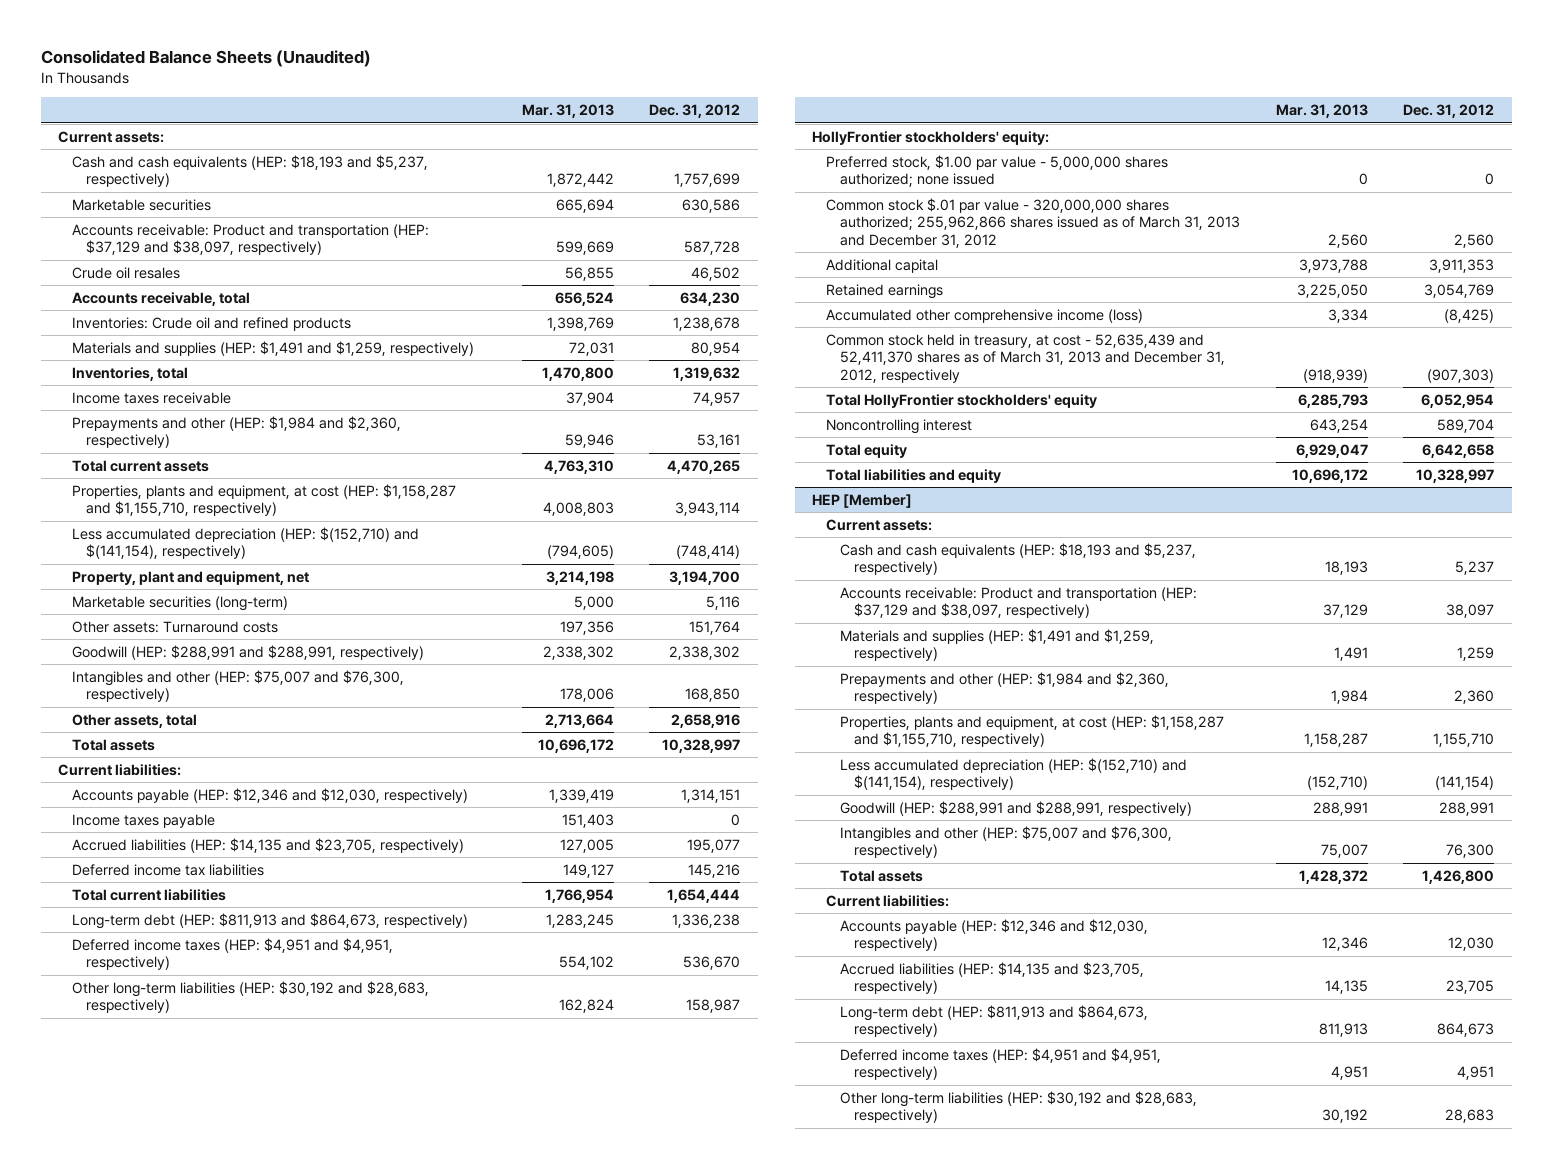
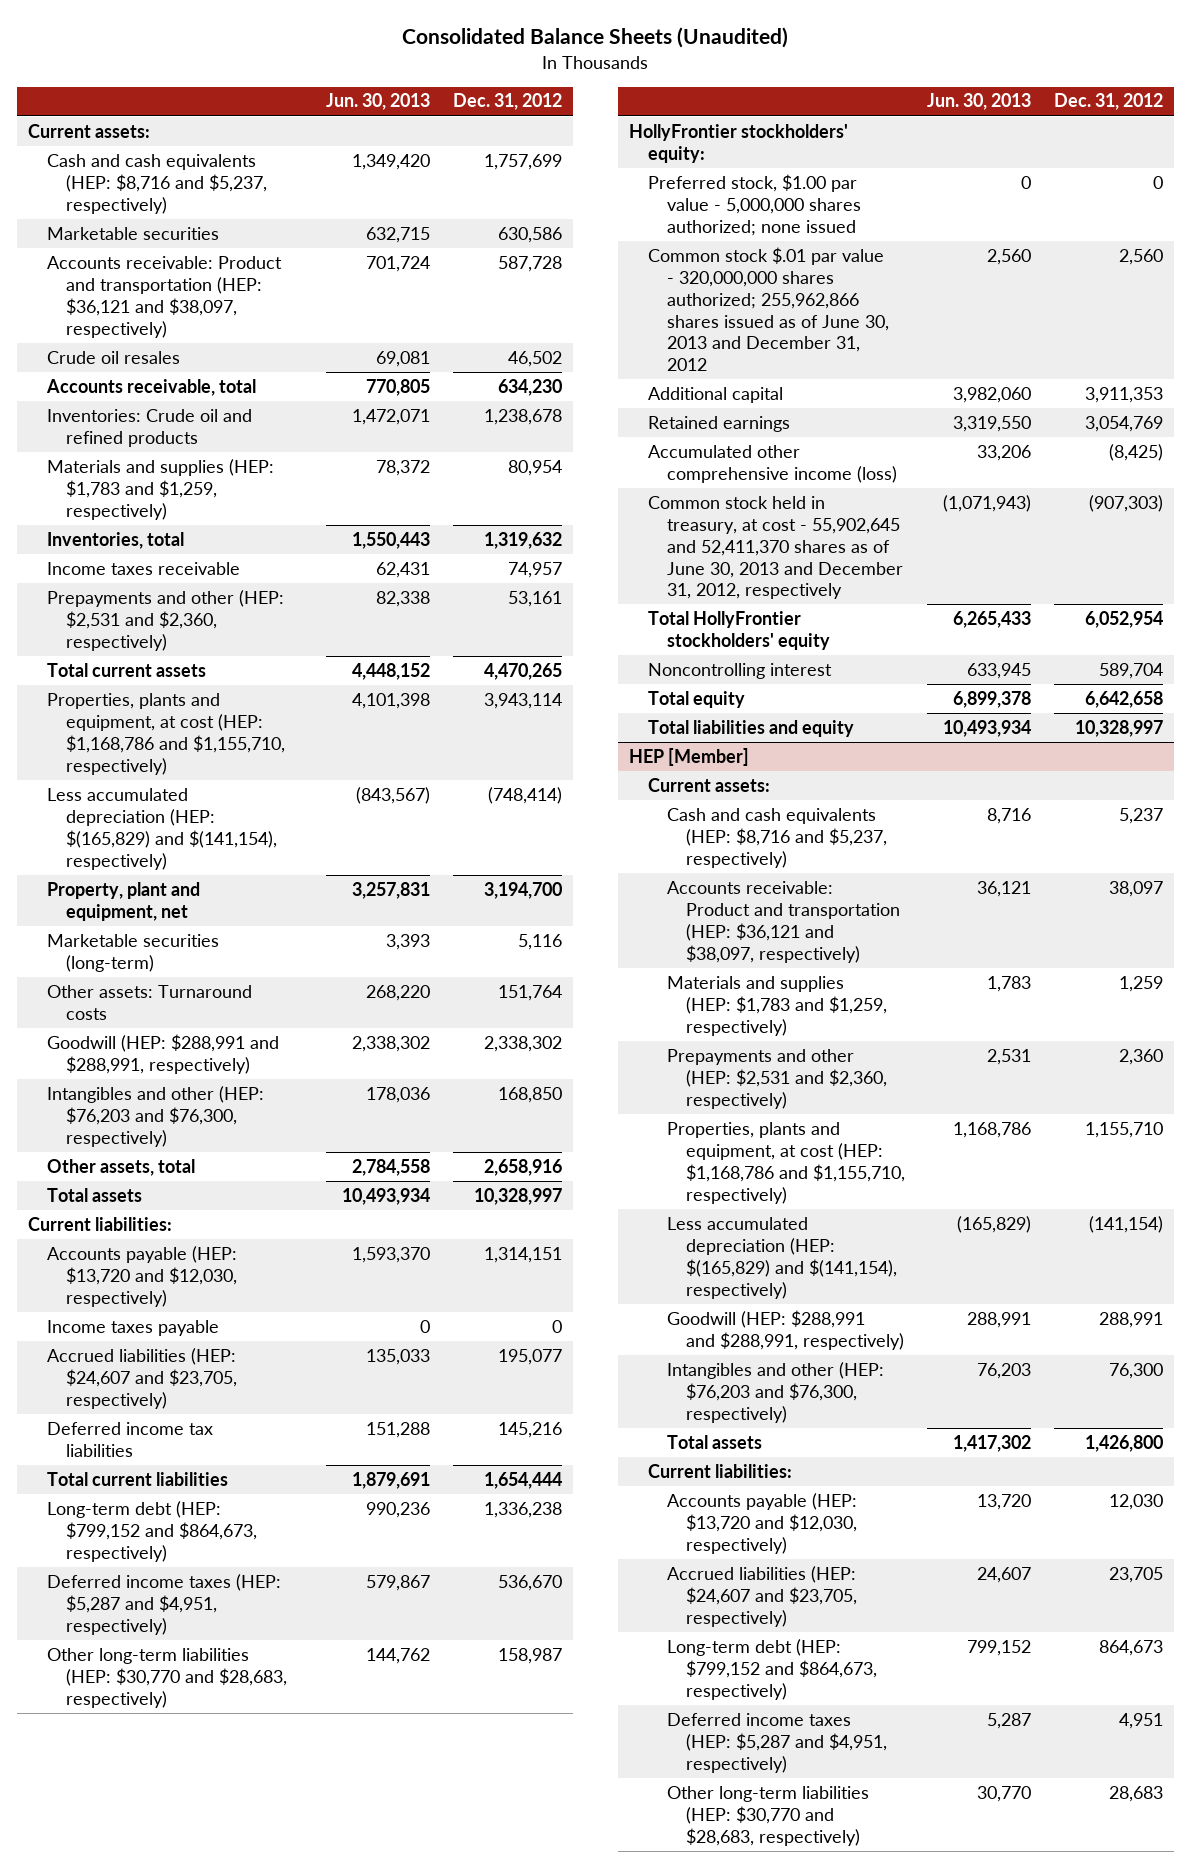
- | Mar. 31, 2013 | Dec. 31, 2012
+ | Jun. 30, 2013 | Dec. 31, 2012
- Cash and cash equivalents (HEP: $18,193 and $5,237, respectively) | 1,872,442 | 1,757,699
+ Cash and cash equivalents (HEP: $8,716 and $5,237, respectively) | 1,349,420 | 1,757,699
- Accounts receivable: Product and transportation (HEP: $37,129 and $38,097, respectively) | 599,669 | 587,728
+ Accounts receivable: Product and transportation (HEP: $36,121 and $38,097, respectively) | 701,724 | 587,728
- Materials and supplies (HEP: $1,491 and $1,259, respectively) | 72,031 | 80,954
+ Materials and supplies (HEP: $1,783 and $1,259, respectively) | 78,372 | 80,954
- Prepayments and other (HEP: $1,984 and $2,360, respectively) | 59,946 | 53,161
+ Prepayments and other (HEP: $2,531 and $2,360, respectively) | 82,338 | 53,161
- Properties, plants and equipment, at cost (HEP: $1,158,287 and $1,155,710, respectively) | 4,008,803 | 3,943,114
- Less accumulated depreciation (HEP: $(152,710) and $(141,154), respectively) | (794,605) | (748,414)
+ Properties, plants and equipment, at cost (HEP: $1,168,786 and $1,155,710, respectively) | 4,101,398 | 3,943,114
+ Less accumulated depreciation (HEP: $(165,829) and $(141,154), respectively) | (843,567) | (748,414)
- Intangibles and other (HEP: $75,007 and $76,300, respectively) | 178,006 | 168,850
+ Intangibles and other (HEP: $76,203 and $76,300, respectively) | 178,036 | 168,850
- Accounts payable (HEP: $12,346 and $12,030, respectively) | 1,339,419 | 1,314,151
+ Accounts payable (HEP: $13,720 and $12,030, respectively) | 1,593,370 | 1,314,151
- Accrued liabilities (HEP: $14,135 and $23,705, respectively) | 127,005 | 195,077
+ Accrued liabilities (HEP: $24,607 and $23,705, respectively) | 135,033 | 195,077
- Long-term debt (HEP: $811,913 and $864,673, respectively) | 1,283,245 | 1,336,238
- Deferred income taxes (HEP: $4,951 and $4,951, respectively) | 554,102 | 536,670
- Other long-term liabilities (HEP: $30,192 and $28,683, respectively) | 162,824 | 158,987
+ Long-term debt (HEP: $799,152 and $864,673, respectively) | 990,236 | 1,336,238
+ Deferred income taxes (HEP: $5,287 and $4,951, respectively) | 579,867 | 536,670
+ Other long-term liabilities (HEP: $30,770 and $28,683, respectively) | 144,762 | 158,987
- Common stock $.01 par value - 320,000,000 shares authorized; 255,962,866 shares issued as of March 31, 2013 and December 31, 2012 | 2,560 | 2,560
+ Common stock $.01 par value - 320,000,000 shares authorized; 255,962,866 shares issued as of June 30, 2013 and December 31, 2012 | 2,560 | 2,560
- Common stock held in treasury, at cost - 52,635,439 and 52,411,370 shares as of March 31, 2013 and December 31, 2012, respectively | (918,939) | (907,303)
+ Common stock held in treasury, at cost - 55,902,645 and 52,411,370 shares as of June 30, 2013 and December 31, 2012, respectively | (1,071,943) | (907,303)
@ HEP [Member]
- Cash and cash equivalents (HEP: $18,193 and $5,237, respectively) | 18,193 | 5,237
- Accounts receivable: Product and transportation (HEP: $37,129 and $38,097, respectively) | 37,129 | 38,097
- Materials and supplies (HEP: $1,491 and $1,259, respectively) | 1,491 | 1,259
- Prepayments and other (HEP: $1,984 and $2,360, respectively) | 1,984 | 2,360
- Properties, plants and equipment, at cost (HEP: $1,158,287 and $1,155,710, respectively) | 1,158,287 | 1,155,710
- Less accumulated depreciation (HEP: $(152,710) and $(141,154), respectively) | (152,710) | (141,154)
+ Cash and cash equivalents (HEP: $8,716 and $5,237, respectively) | 8,716 | 5,237
+ Accounts receivable: Product and transportation (HEP: $36,121 and $38,097, respectively) | 36,121 | 38,097
+ Materials and supplies (HEP: $1,783 and $1,259, respectively) | 1,783 | 1,259
+ Prepayments and other (HEP: $2,531 and $2,360, respectively) | 2,531 | 2,360
+ Properties, plants and equipment, at cost (HEP: $1,168,786 and $1,155,710, respectively) | 1,168,786 | 1,155,710
+ Less accumulated depreciation (HEP: $(165,829) and $(141,154), respectively) | (165,829) | (141,154)
- Intangibles and other (HEP: $75,007 and $76,300, respectively) | 75,007 | 76,300
+ Intangibles and other (HEP: $76,203 and $76,300, respectively) | 76,203 | 76,300
- Accounts payable (HEP: $12,346 and $12,030, respectively) | 12,346 | 12,030
- Accrued liabilities (HEP: $14,135 and $23,705, respectively) | 14,135 | 23,705
- Long-term debt (HEP: $811,913 and $864,673, respectively) | 811,913 | 864,673
- Deferred income taxes (HEP: $4,951 and $4,951, respectively) | 4,951 | 4,951
- Other long-term liabilities (HEP: $30,192 and $28,683, respectively) | 30,192 | 28,683
+ Accounts payable (HEP: $13,720 and $12,030, respectively) | 13,720 | 12,030
+ Accrued liabilities (HEP: $24,607 and $23,705, respectively) | 24,607 | 23,705
+ Long-term debt (HEP: $799,152 and $864,673, respectively) | 799,152 | 864,673
+ Deferred income taxes (HEP: $5,287 and $4,951, respectively) | 5,287 | 4,951
+ Other long-term liabilities (HEP: $30,770 and $28,683, respectively) | 30,770 | 28,683

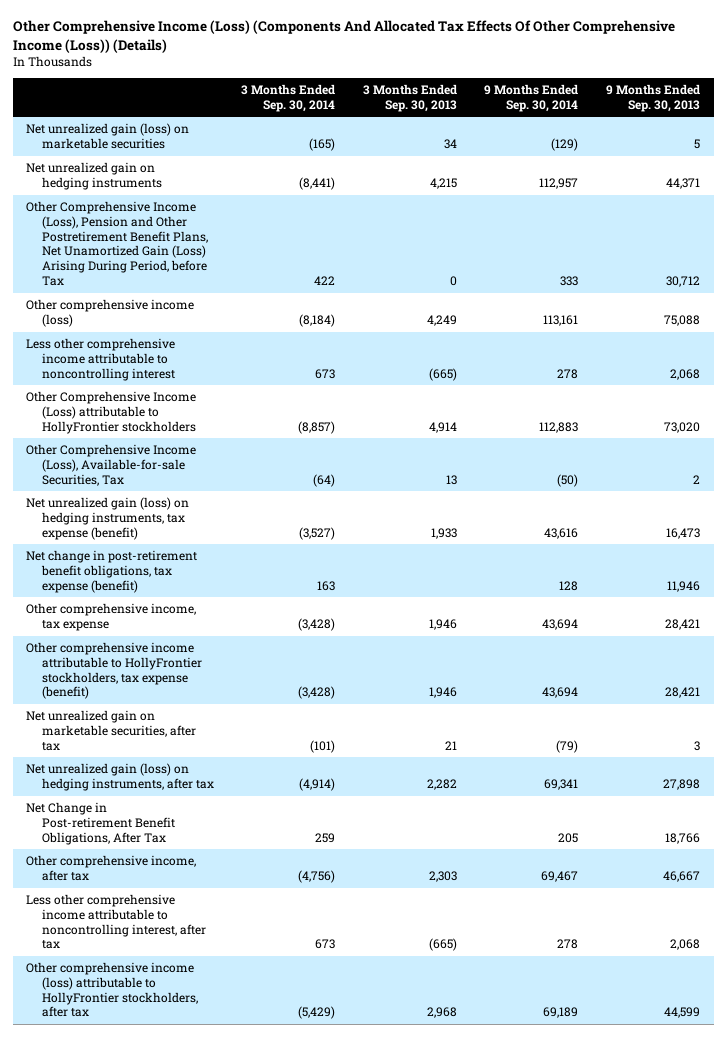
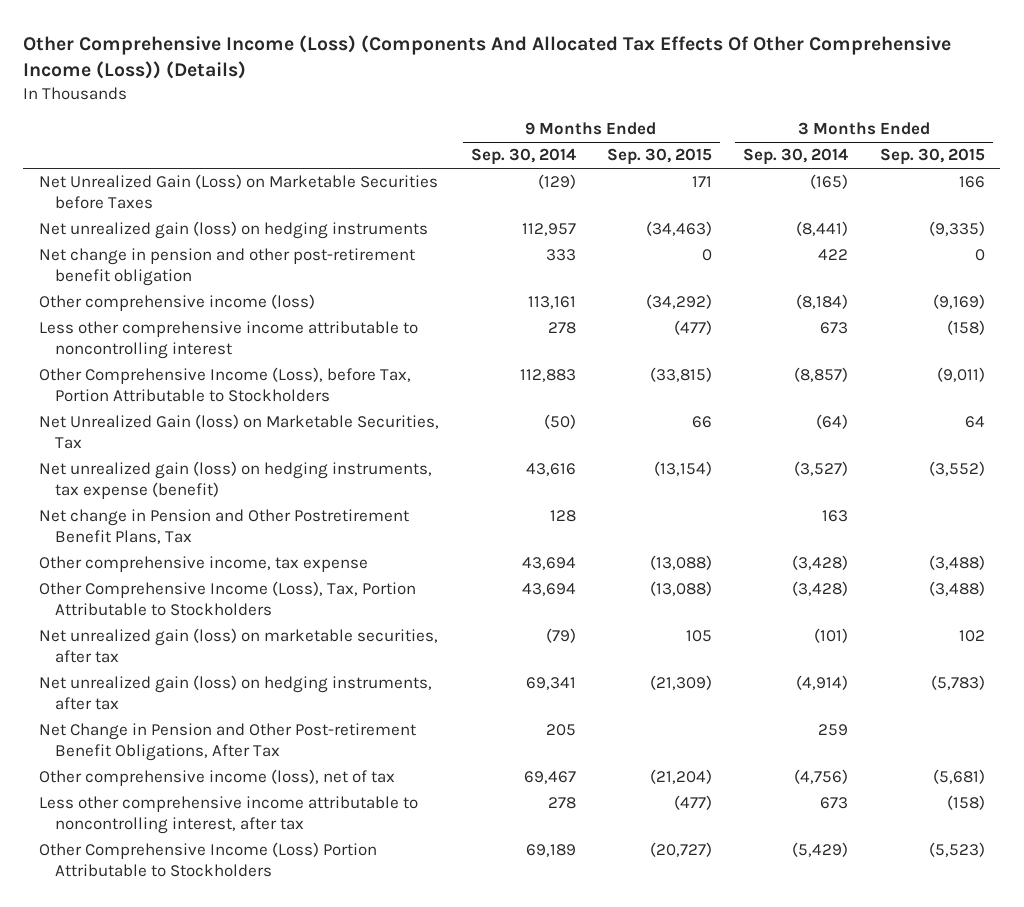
- | 3 Months Ended Sep. 30, 2014 | 3 Months Ended Sep. 30, 2013 | 9 Months Ended Sep. 30, 2014 | 9 Months Ended Sep. 30, 2013
+ | 9 Months Ended Sep. 30, 2014 | 9 Months Ended Sep. 30, 2015 | 3 Months Ended Sep. 30, 2014 | 3 Months Ended Sep. 30, 2015
- Net unrealized gain (loss) on marketable securities | (165) | 34 | (129) | 5
- Net unrealized gain on hedging instruments | (8,441) | 4,215 | 112,957 | 44,371
- Other Comprehensive Income (Loss), Pension and Other Postretirement Benefit Plans, Net Unamortized Gain (Loss) Arising During Period, before Tax | 422 | 0 | 333 | 30,712
+ Net Unrealized Gain (Loss) on Marketable Securities before Taxes | (129) | 171 | (165) | 166
+ Net unrealized gain (loss) on hedging instruments | 112,957 | (34,463) | (8,441) | (9,335)
+ Net change in pension and other post-retirement benefit obligation | 333 | 0 | 422 | 0
- Other Comprehensive Income (Loss) attributable to HollyFrontier stockholders | (8,857) | 4,914 | 112,883 | 73,020
- Other Comprehensive Income (Loss), Available-for-sale Securities, Tax | (64) | 13 | (50) | 2
+ Other Comprehensive Income (Loss), before Tax, Portion Attributable to Stockholders | 112,883 | (33,815) | (8,857) | (9,011)
+ Net Unrealized Gain (loss) on Marketable Securities, Tax | (50) | 66 | (64) | 64
- Net change in post-retirement benefit obligations, tax expense (benefit) | 163 | | 128 | 11,946
+ Net change in Pension and Other Postretirement Benefit Plans, Tax | 128 | | 163 |
- Other comprehensive income attributable to HollyFrontier stockholders, tax expense (benefit) | (3,428) | 1,946 | 43,694 | 28,421
- Net unrealized gain on marketable securities, after tax | (101) | 21 | (79) | 3
+ Other Comprehensive Income (Loss), Tax, Portion Attributable to Stockholders | 43,694 | (13,088) | (3,428) | (3,488)
+ Net unrealized gain (loss) on marketable securities, after tax | (79) | 105 | (101) | 102
- Net Change in Post-retirement Benefit Obligations, After Tax | 259 | | 205 | 18,766
- Other comprehensive income, after tax | (4,756) | 2,303 | 69,467 | 46,667
+ Net Change in Pension and Other Post-retirement Benefit Obligations, After Tax | 205 | | 259 |
+ Other comprehensive income (loss), net of tax | 69,467 | (21,204) | (4,756) | (5,681)
- Other comprehensive income (loss) attributable to HollyFrontier stockholders, after tax | (5,429) | 2,968 | 69,189 | 44,599
+ Other Comprehensive Income (Loss) Portion Attributable to Stockholders | 69,189 | (20,727) | (5,429) | (5,523)

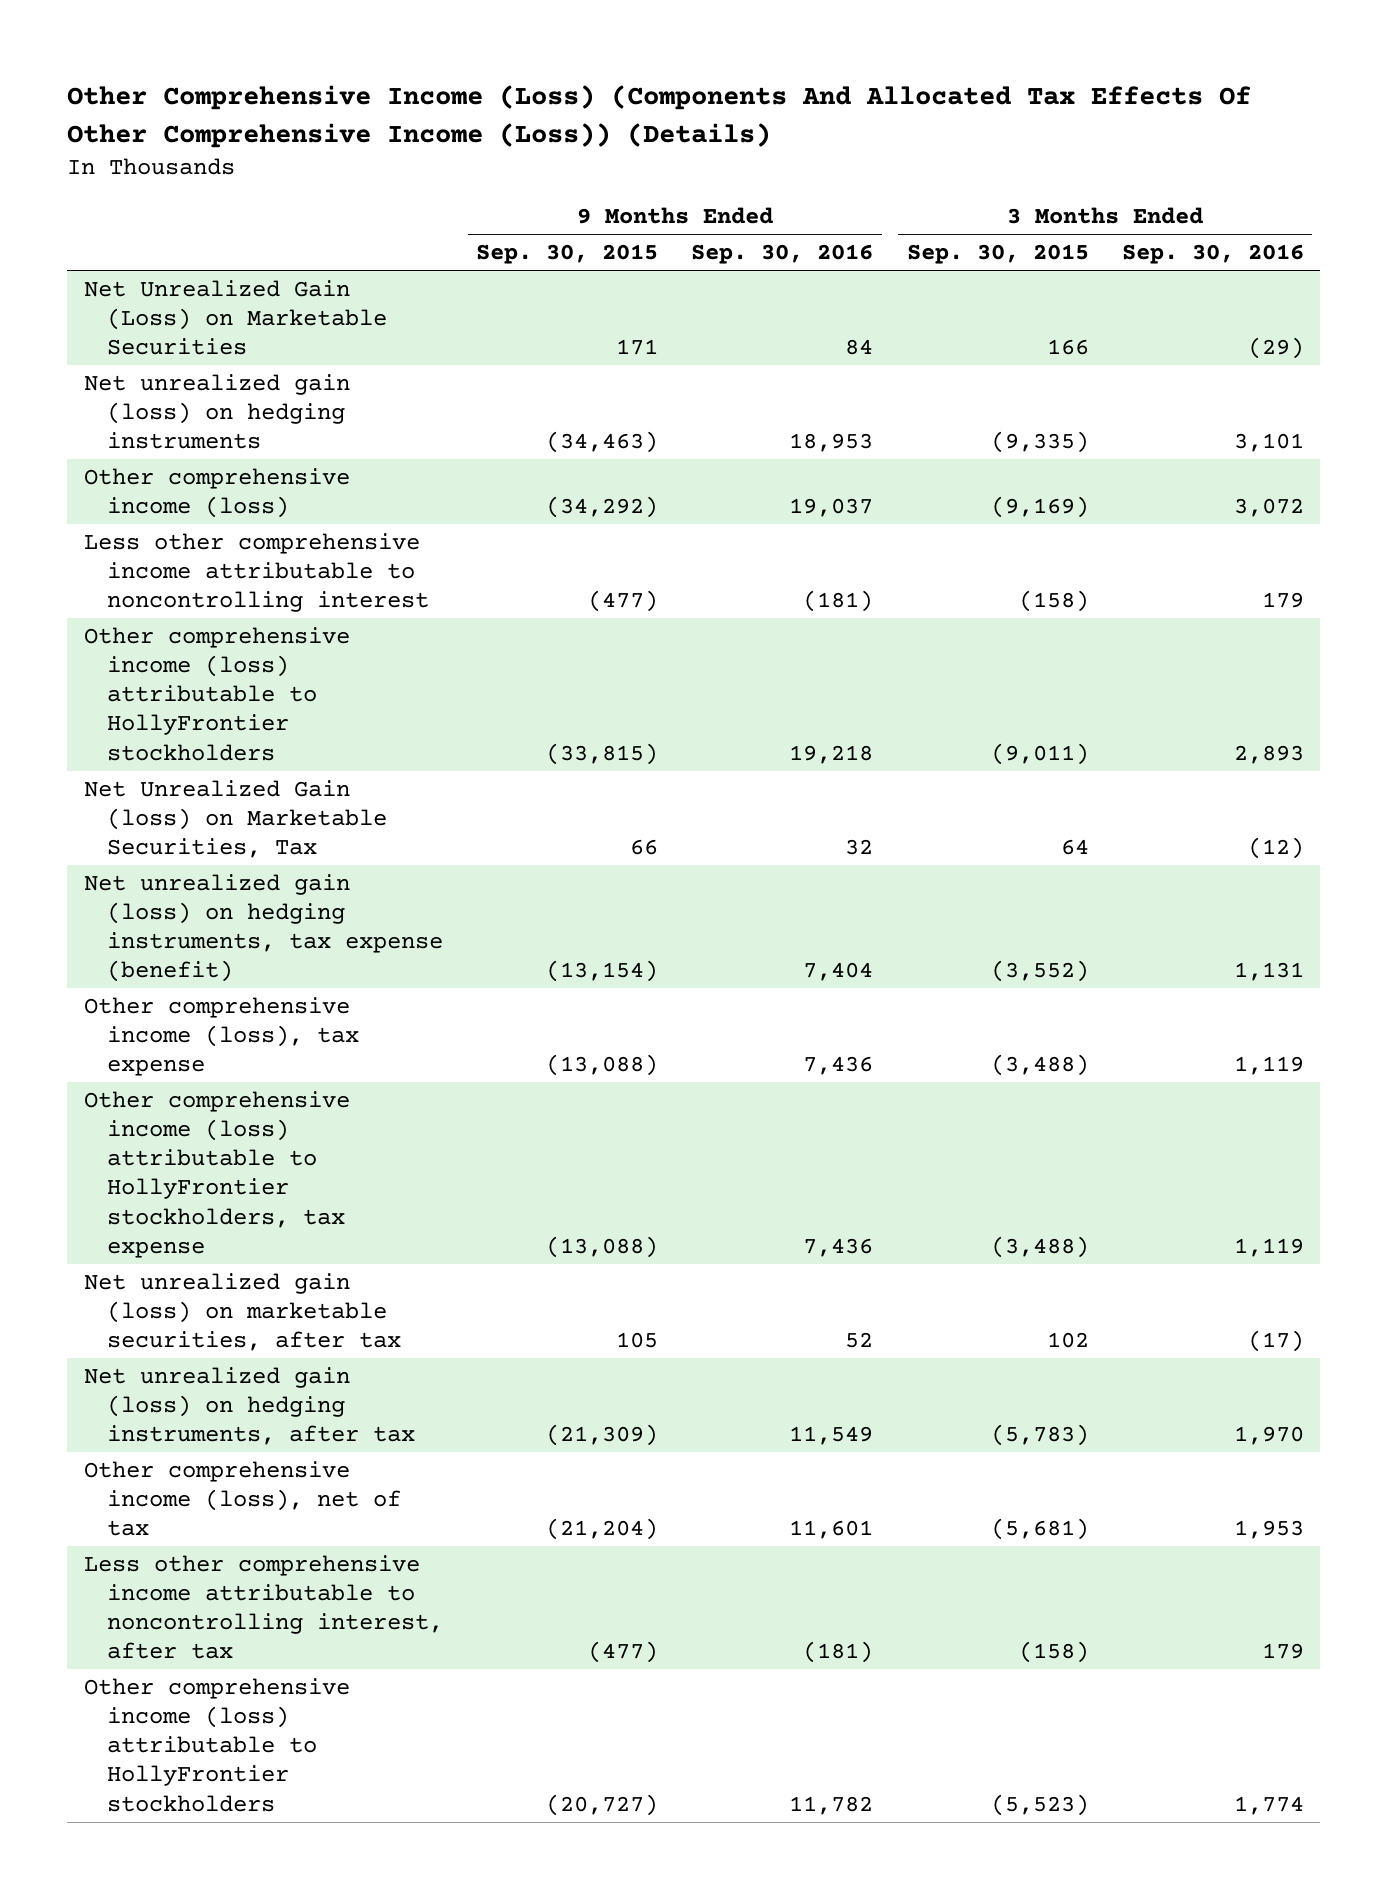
- | 9 Months Ended Sep. 30, 2014 | 9 Months Ended Sep. 30, 2015 | 3 Months Ended Sep. 30, 2014 | 3 Months Ended Sep. 30, 2015
+ | 9 Months Ended Sep. 30, 2015 | 9 Months Ended Sep. 30, 2016 | 3 Months Ended Sep. 30, 2015 | 3 Months Ended Sep. 30, 2016
- Net Unrealized Gain (Loss) on Marketable Securities before Taxes | (129) | 171 | (165) | 166
+ Net Unrealized Gain (Loss) on Marketable Securities | 171 | 84 | 166 | (29)
- Net change in pension and other post-retirement benefit obligation | 333 | 0 | 422 | 0
- Other Comprehensive Income (Loss), before Tax, Portion Attributable to Stockholders | 112,883 | (33,815) | (8,857) | (9,011)
+ Other comprehensive income (loss) attributable to HollyFrontier stockholders | (33,815) | 19,218 | (9,011) | 2,893
- Net change in Pension and Other Postretirement Benefit Plans, Tax | 128 | | 163 |
- Other comprehensive income, tax expense | 43,694 | (13,088) | (3,428) | (3,488)
- Other Comprehensive Income (Loss), Tax, Portion Attributable to Stockholders | 43,694 | (13,088) | (3,428) | (3,488)
+ Other comprehensive income (loss), tax expense | (13,088) | 7,436 | (3,488) | 1,119
+ Other comprehensive income (loss) attributable to HollyFrontier stockholders, tax expense | (13,088) | 7,436 | (3,488) | 1,119
- Net Change in Pension and Other Post-retirement Benefit Obligations, After Tax | 205 | | 259 |
- Other Comprehensive Income (Loss) Portion Attributable to Stockholders | 69,189 | (20,727) | (5,429) | (5,523)
+ Other comprehensive income (loss) attributable to HollyFrontier stockholders | (20,727) | 11,782 | (5,523) | 1,774

